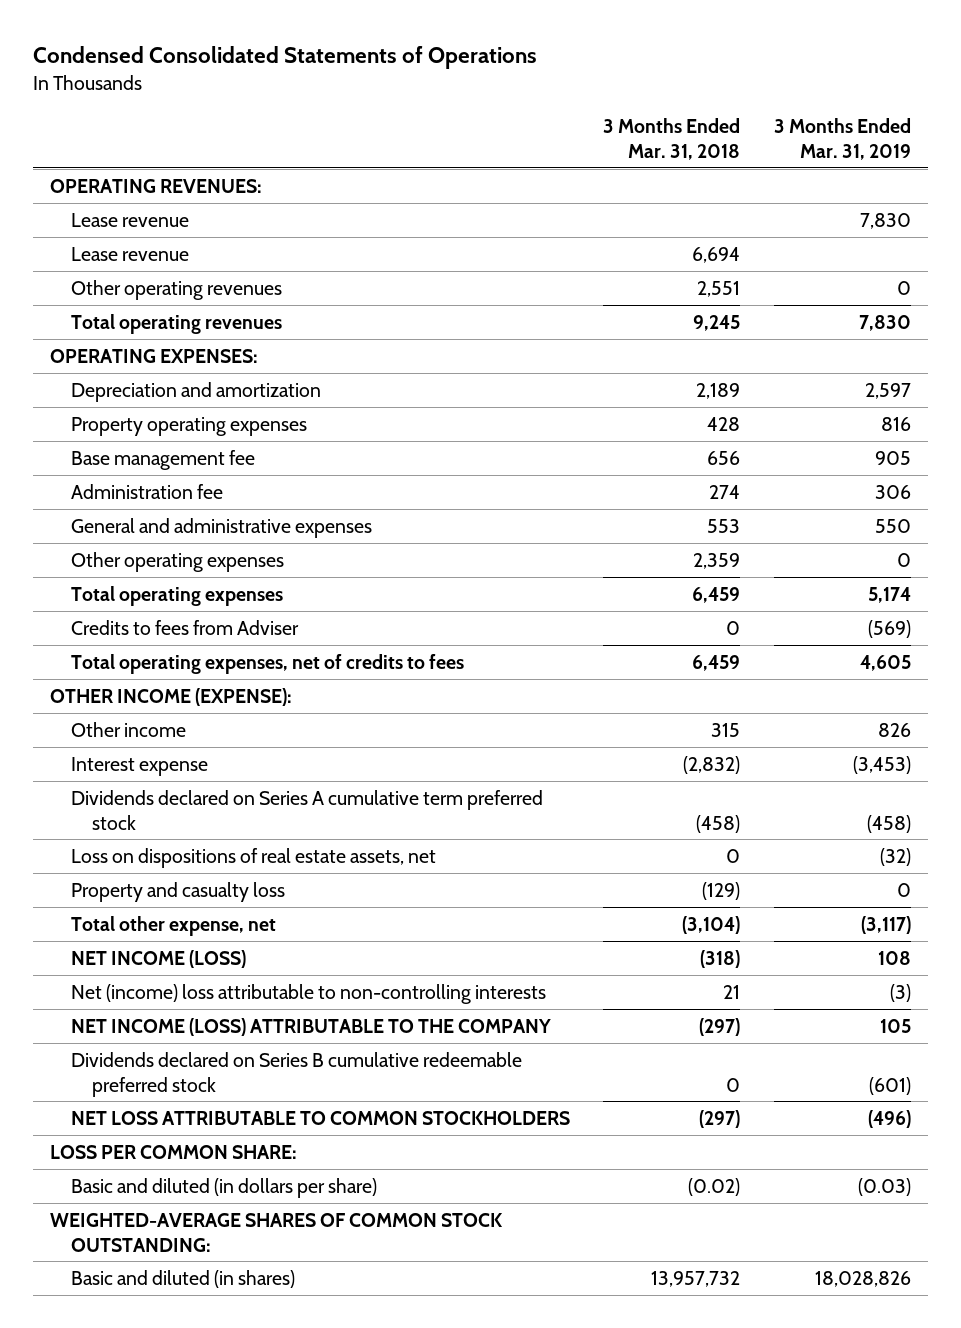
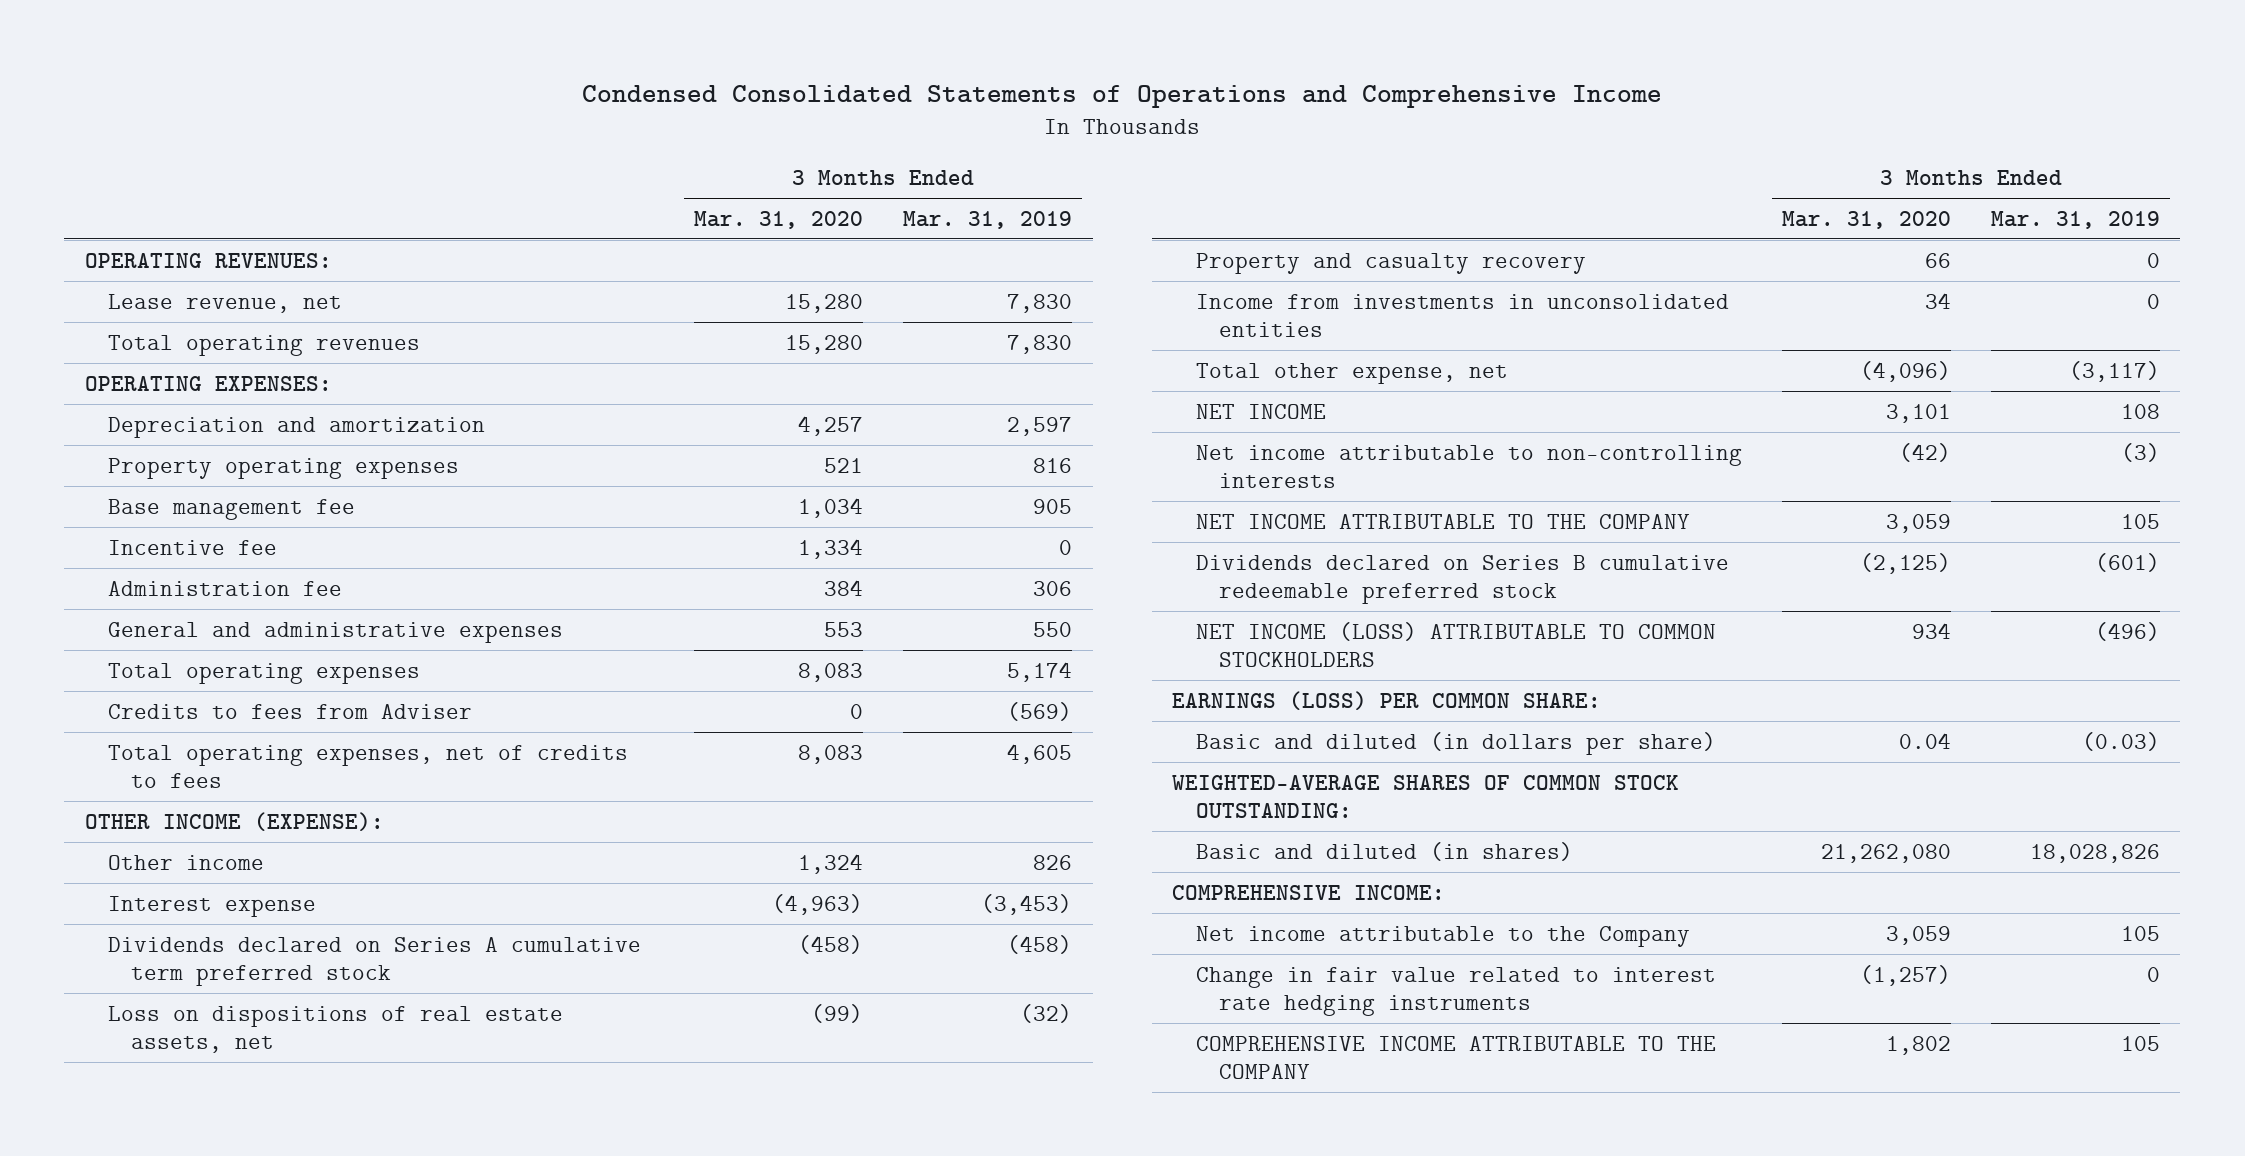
- Condensed Consolidated Statements of Operations
+ Condensed Consolidated Statements of Operations and Comprehensive Income
- | 3 Months Ended Mar. 31, 2018 | 3 Months Ended Mar. 31, 2019
+ | 3 Months Ended Mar. 31, 2020 | 3 Months Ended Mar. 31, 2019
- Lease revenue | | 7,830
- Lease revenue | 6,694 |
- Other operating revenues | 2,551 | 0
+ Lease revenue, net | 15,280 | 7,830
+ Incentive fee | 1,334 | 0
- Other operating expenses | 2,359 | 0
- Property and casualty loss | (129) | 0
+ Property and casualty recovery | 66 | 0
+ Income from investments in unconsolidated entities | 34 | 0
- NET INCOME (LOSS) | (318) | 108
- Net (income) loss attributable to non-controlling interests | 21 | (3)
- NET INCOME (LOSS) ATTRIBUTABLE TO THE COMPANY | (297) | 105
+ NET INCOME | 3,101 | 108
+ Net income attributable to non-controlling interests | (42) | (3)
+ NET INCOME ATTRIBUTABLE TO THE COMPANY | 3,059 | 105
- NET LOSS ATTRIBUTABLE TO COMMON STOCKHOLDERS | (297) | (496)
- LOSS PER COMMON SHARE:
+ NET INCOME (LOSS) ATTRIBUTABLE TO COMMON STOCKHOLDERS | 934 | (496)
+ EARNINGS (LOSS) PER COMMON SHARE:
+ COMPREHENSIVE INCOME:
+ Net income attributable to the Company | 3,059 | 105
+ Change in fair value related to interest rate hedging instruments | (1,257) | 0
+ COMPREHENSIVE INCOME ATTRIBUTABLE TO THE COMPANY | 1,802 | 105

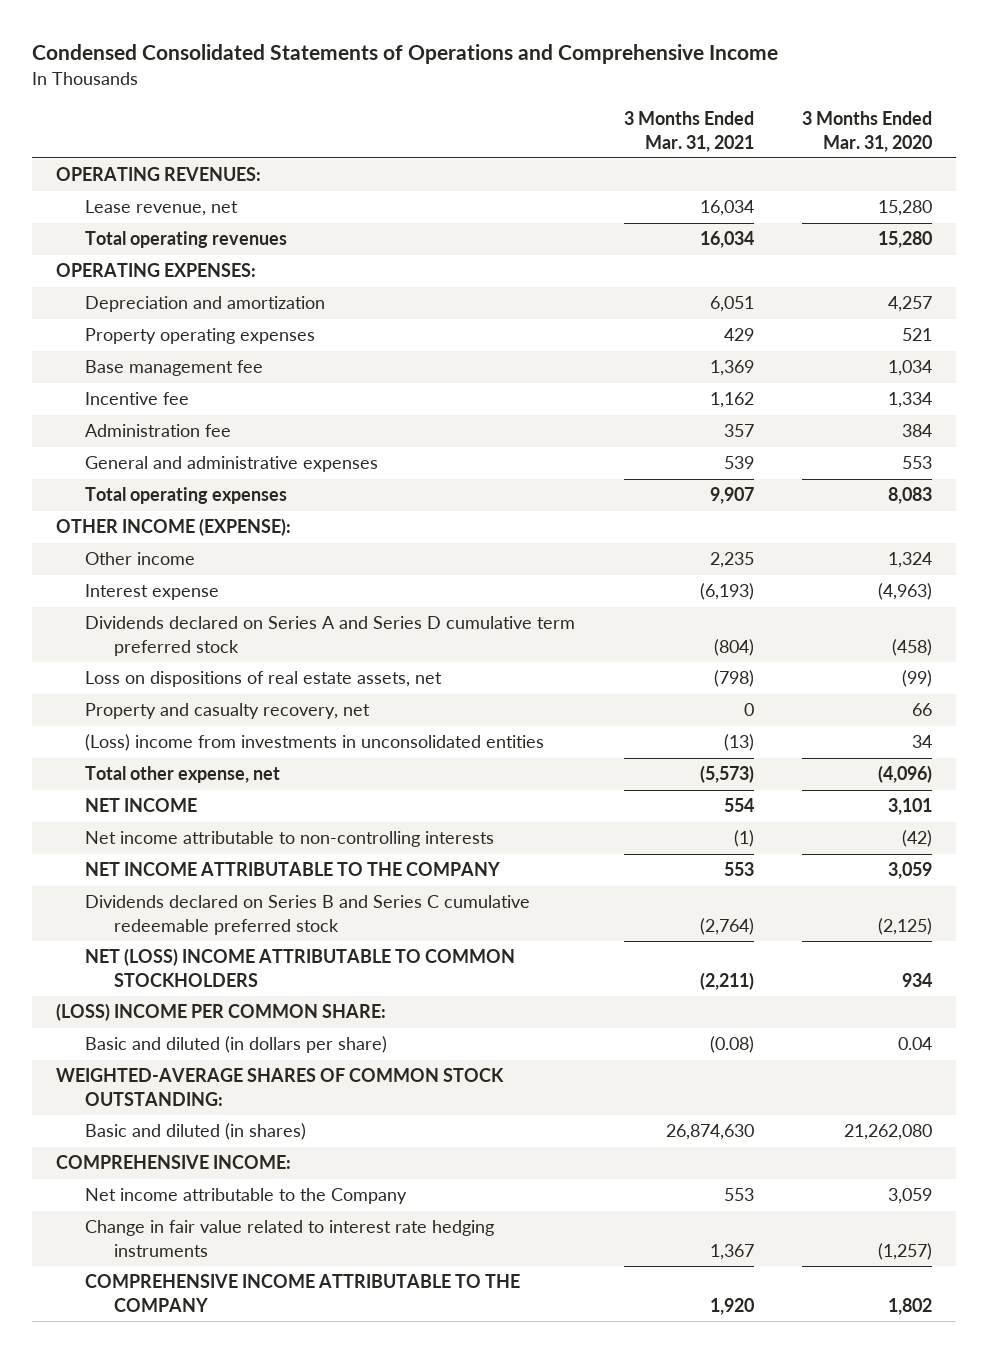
- | 3 Months Ended Mar. 31, 2020 | 3 Months Ended Mar. 31, 2019
+ | 3 Months Ended Mar. 31, 2021 | 3 Months Ended Mar. 31, 2020
- Credits to fees from Adviser | 0 | (569)
- Total operating expenses, net of credits to fees | 8,083 | 4,605
- Dividends declared on Series A cumulative term preferred stock | (458) | (458)
+ Dividends declared on Series A and Series D cumulative term preferred stock | (804) | (458)
- Property and casualty recovery | 66 | 0
- Income from investments in unconsolidated entities | 34 | 0
+ Property and casualty recovery, net | 0 | 66
+ (Loss) income from investments in unconsolidated entities | (13) | 34
- Dividends declared on Series B cumulative redeemable preferred stock | (2,125) | (601)
- NET INCOME (LOSS) ATTRIBUTABLE TO COMMON STOCKHOLDERS | 934 | (496)
- EARNINGS (LOSS) PER COMMON SHARE:
+ Dividends declared on Series B and Series C cumulative redeemable preferred stock | (2,764) | (2,125)
+ NET (LOSS) INCOME ATTRIBUTABLE TO COMMON STOCKHOLDERS | (2,211) | 934
+ (LOSS) INCOME PER COMMON SHARE:

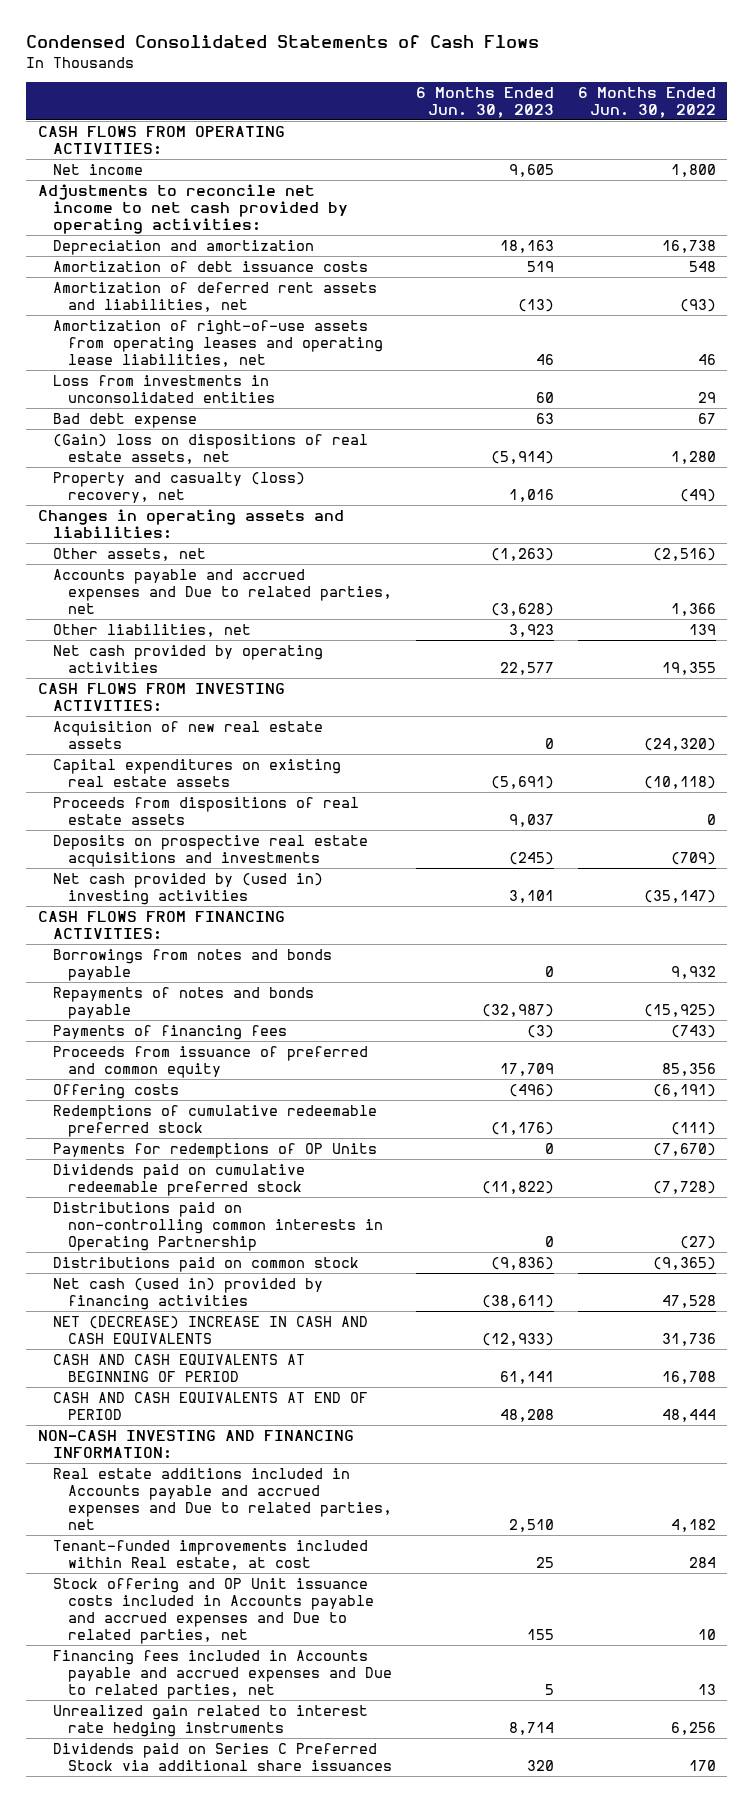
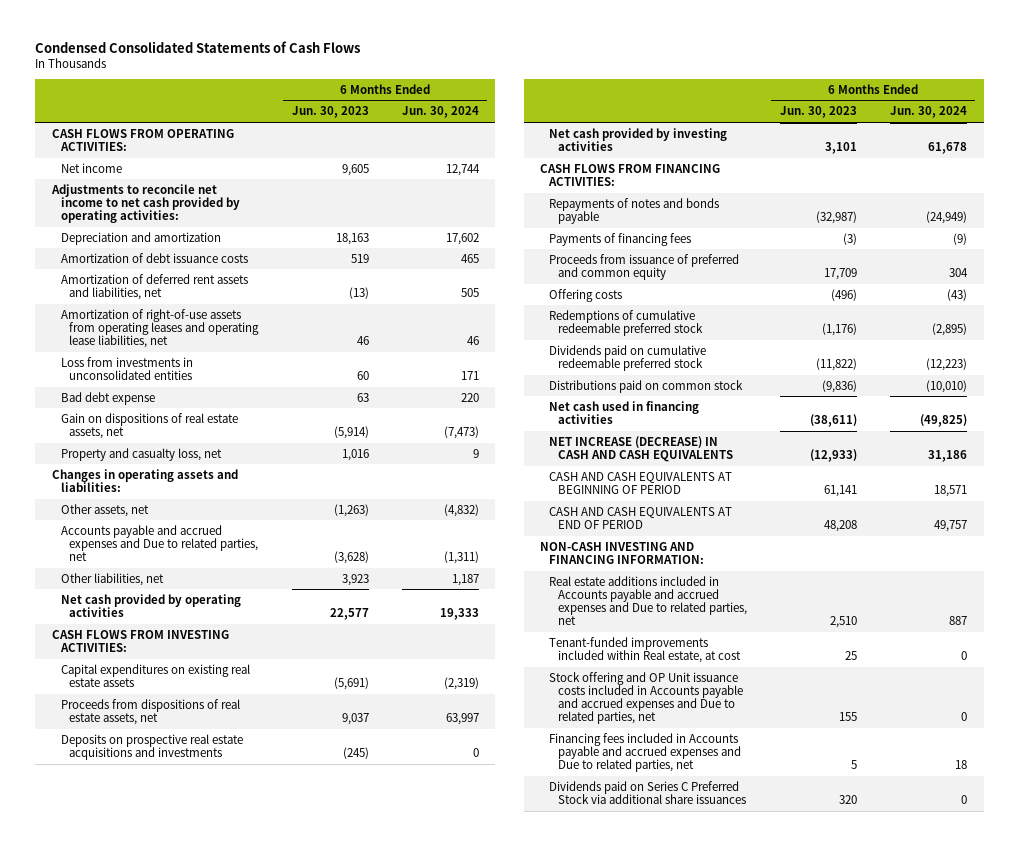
- | 6 Months Ended Jun. 30, 2023 | 6 Months Ended Jun. 30, 2022
+ | 6 Months Ended Jun. 30, 2023 | 6 Months Ended Jun. 30, 2024
- (Gain) loss on dispositions of real estate assets, net | (5,914) | 1,280
- Property and casualty (loss) recovery, net | 1,016 | (49)
+ Gain on dispositions of real estate assets, net | (5,914) | (7,473)
+ Property and casualty loss, net | 1,016 | 9
- Acquisition of new real estate assets | 0 | (24,320)
- Proceeds from dispositions of real estate assets | 9,037 | 0
+ Proceeds from dispositions of real estate assets, net | 9,037 | 63,997
- Net cash provided by (used in) investing activities | 3,101 | (35,147)
+ Net cash provided by investing activities | 3,101 | 61,678
- Borrowings from notes and bonds payable | 0 | 9,932
- Payments for redemptions of OP Units | 0 | (7,670)
- Distributions paid on non-controlling common interests in Operating Partnership | 0 | (27)
- Net cash (used in) provided by financing activities | (38,611) | 47,528
- NET (DECREASE) INCREASE IN CASH AND CASH EQUIVALENTS | (12,933) | 31,736
+ Net cash used in financing activities | (38,611) | (49,825)
+ NET INCREASE (DECREASE) IN CASH AND CASH EQUIVALENTS | (12,933) | 31,186
- Unrealized gain related to interest rate hedging instruments | 8,714 | 6,256

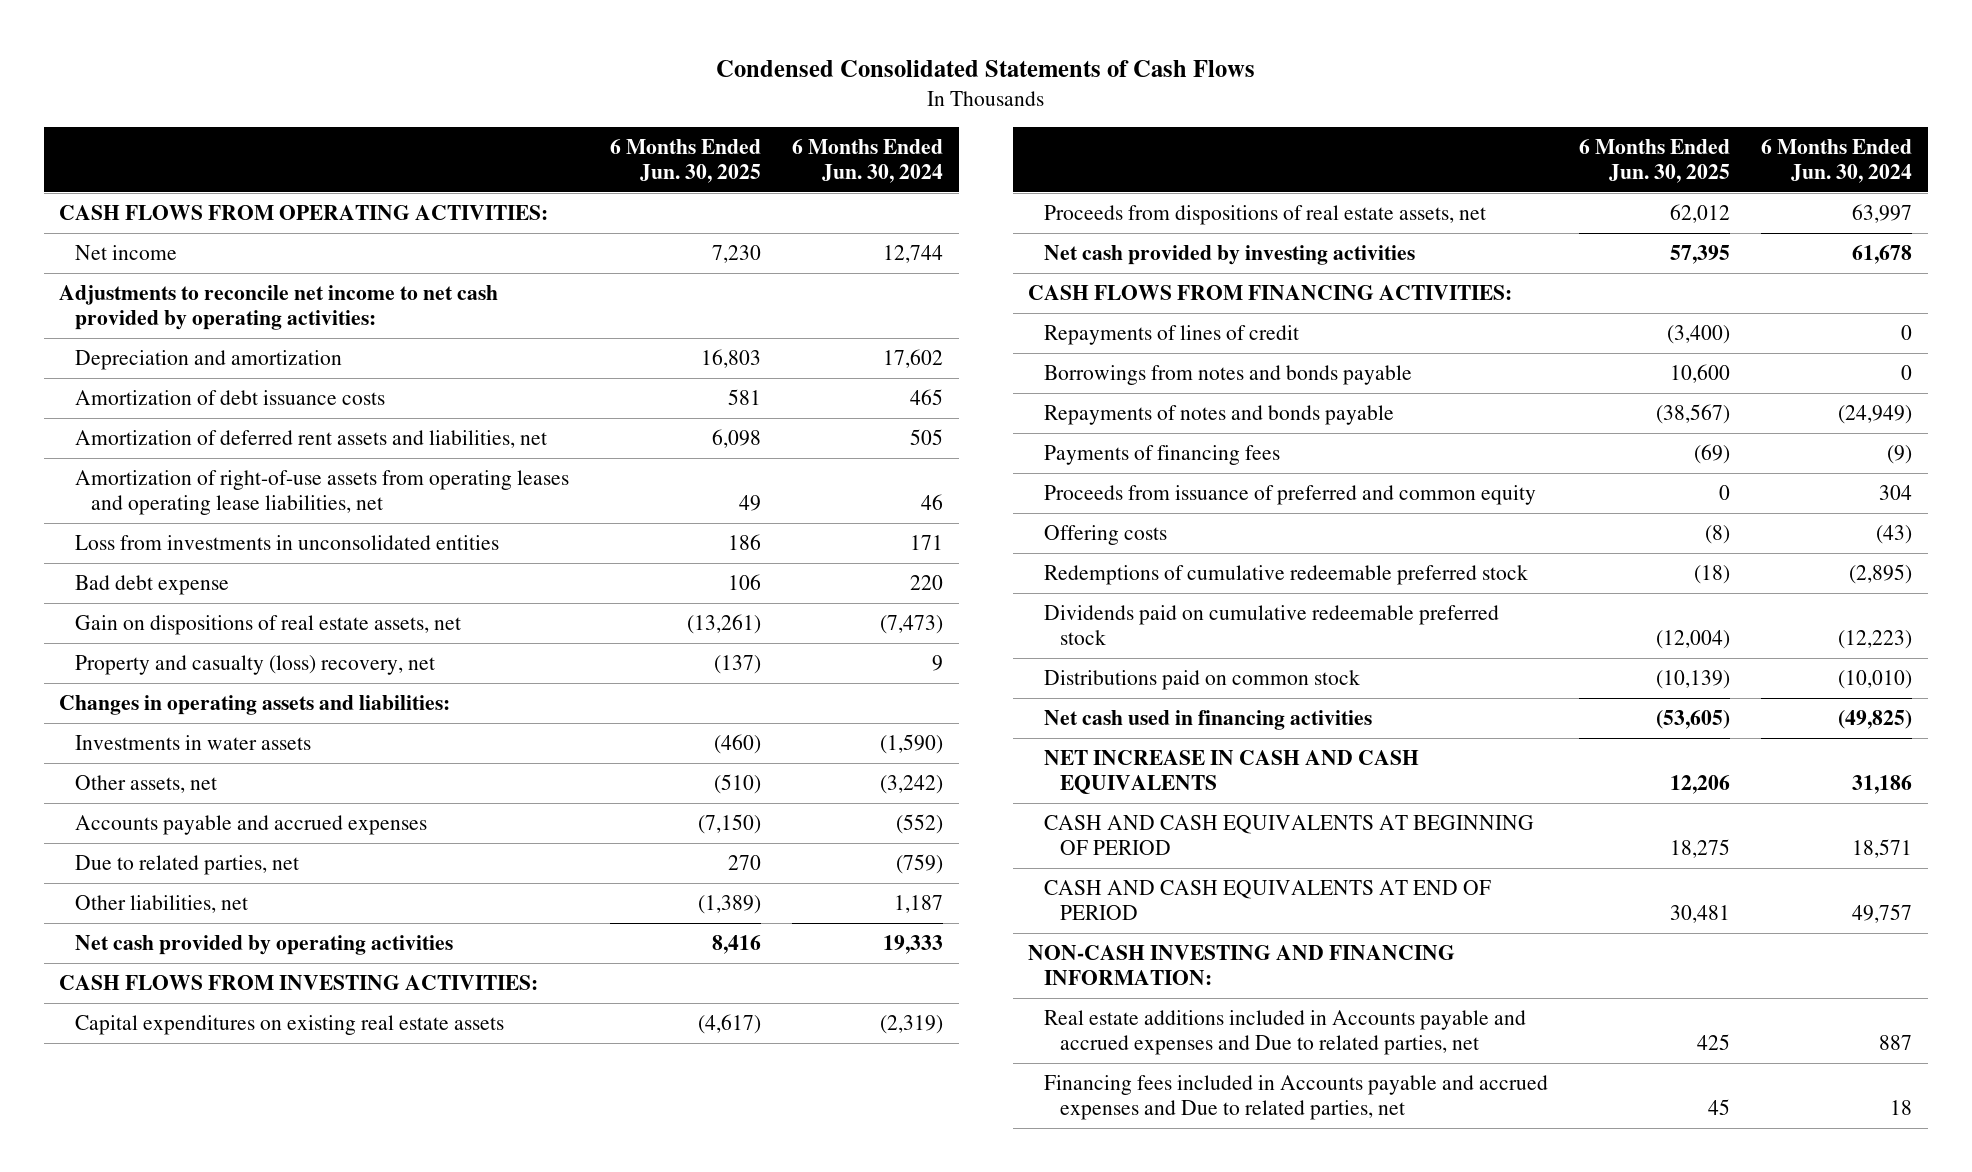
- | 6 Months Ended Jun. 30, 2023 | 6 Months Ended Jun. 30, 2024
+ | 6 Months Ended Jun. 30, 2025 | 6 Months Ended Jun. 30, 2024
- Property and casualty loss, net | 1,016 | 9
+ Property and casualty (loss) recovery, net | (137) | 9
- Other assets, net | (1,263) | (4,832)
- Accounts payable and accrued expenses and Due to related parties, net | (3,628) | (1,311)
+ Investments in water assets | (460) | (1,590)
+ Other assets, net | (510) | (3,242)
+ Accounts payable and accrued expenses | (7,150) | (552)
+ Due to related parties, net | 270 | (759)
- Deposits on prospective real estate acquisitions and investments | (245) | 0
+ Repayments of lines of credit | (3,400) | 0
+ Borrowings from notes and bonds payable | 10,600 | 0
- NET INCREASE (DECREASE) IN CASH AND CASH EQUIVALENTS | (12,933) | 31,186
+ NET INCREASE IN CASH AND CASH EQUIVALENTS | 12,206 | 31,186
- Tenant-funded improvements included within Real estate, at cost | 25 | 0
- Stock offering and OP Unit issuance costs included in Accounts payable and accrued expenses and Due to related parties, net | 155 | 0
- Dividends paid on Series C Preferred Stock via additional share issuances | 320 | 0

